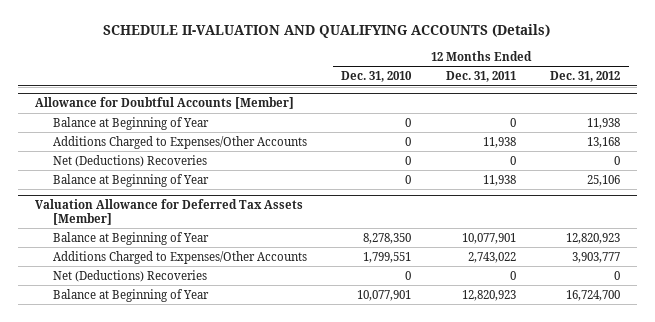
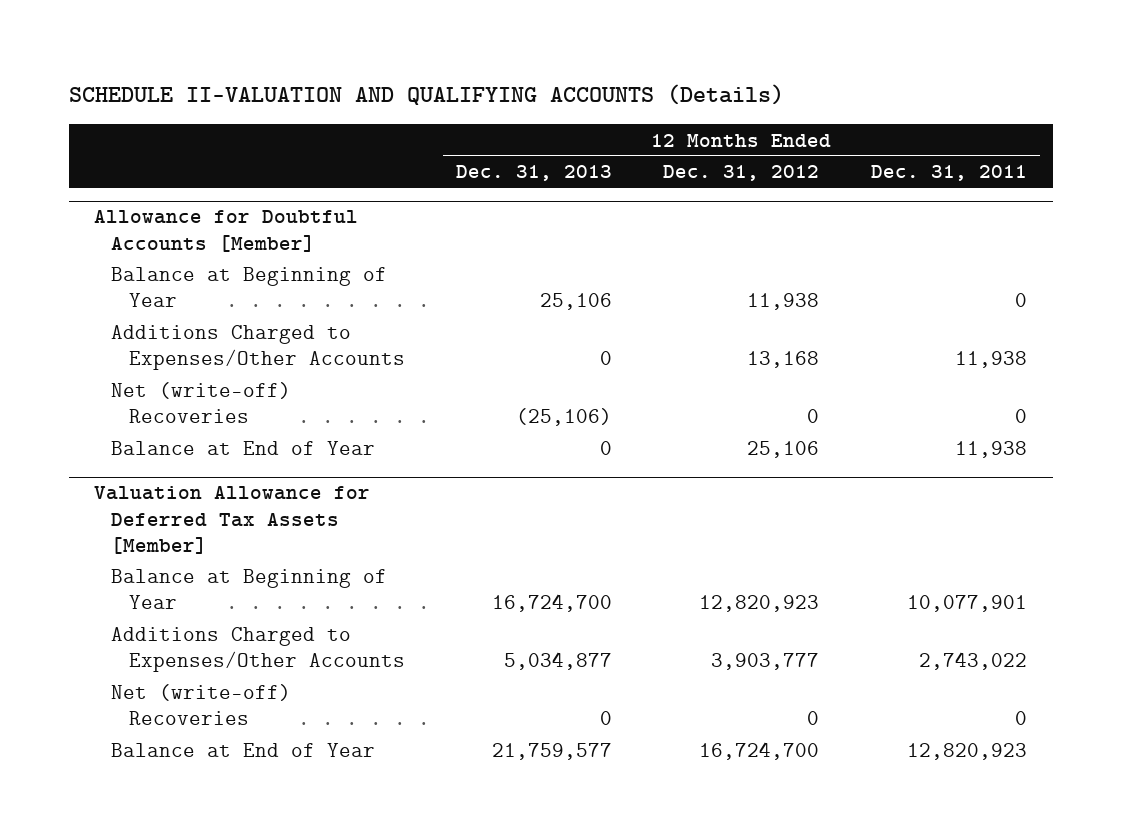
- | 12 Months Ended Dec. 31, 2010 | 12 Months Ended Dec. 31, 2011 | 12 Months Ended Dec. 31, 2012
+ | 12 Months Ended Dec. 31, 2013 | 12 Months Ended Dec. 31, 2012 | 12 Months Ended Dec. 31, 2011
@ Allowance for Doubtful Accounts [Member]
- Net (Deductions) Recoveries | 0 | 0 | 0
- Balance at Beginning of Year | 0 | 11,938 | 25,106
+ Net (write-off) Recoveries | (25,106) | 0 | 0
+ Balance at End of Year | 0 | 25,106 | 11,938
@ Valuation Allowance for Deferred Tax Assets [Member]
- Net (Deductions) Recoveries | 0 | 0 | 0
- Balance at Beginning of Year | 10,077,901 | 12,820,923 | 16,724,700
+ Net (write-off) Recoveries | 0 | 0 | 0
+ Balance at End of Year | 21,759,577 | 16,724,700 | 12,820,923

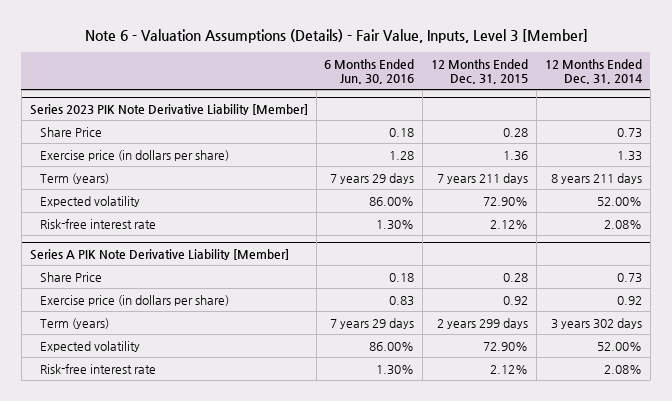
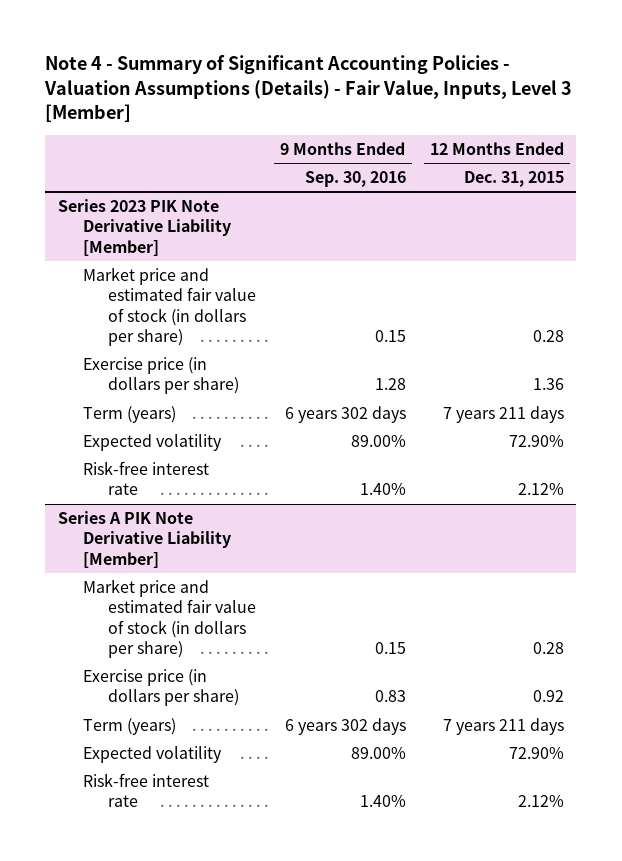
- Note 6 - Valuation Assumptions (Details) - Fair Value, Inputs, Level 3 [Member]
+ Note 4 - Summary of Significant Accounting Policies - Valuation Assumptions (Details) - Fair Value, Inputs, Level 3 [Member]
- | 6 Months Ended Jun. 30, 2016 | 12 Months Ended Dec. 31, 2015 | 12 Months Ended Dec. 31, 2014
+ | 9 Months Ended Sep. 30, 2016 | 12 Months Ended Dec. 31, 2015
@ Series 2023 PIK Note Derivative Liability [Member]
- Share Price | 0.18 | 0.28 | 0.73
+ Market price and estimated fair value of stock (in dollars per share) | 0.15 | 0.28
@ Series A PIK Note Derivative Liability [Member]
- Share Price | 0.18 | 0.28 | 0.73
+ Market price and estimated fair value of stock (in dollars per share) | 0.15 | 0.28
- Term (years) | 7 years 29 days | 2 years 299 days | 3 years 302 days
+ Term (years) | 6 years 302 days | 7 years 211 days

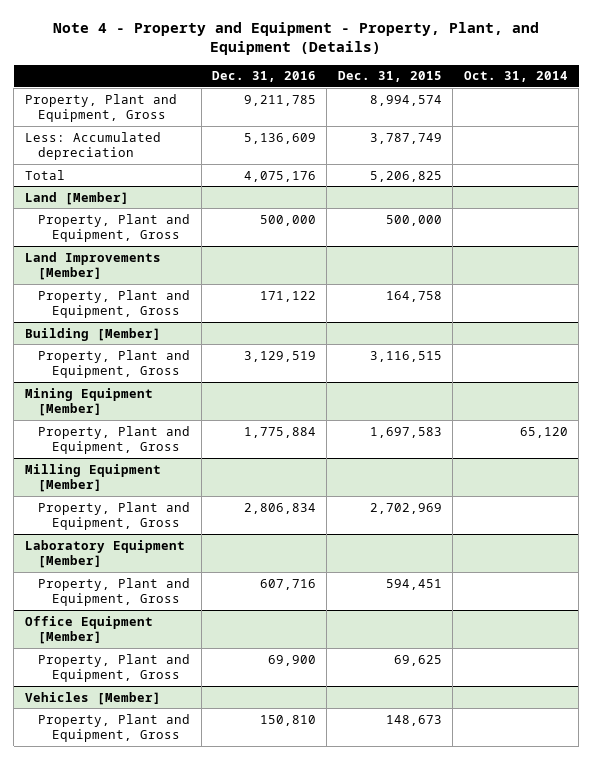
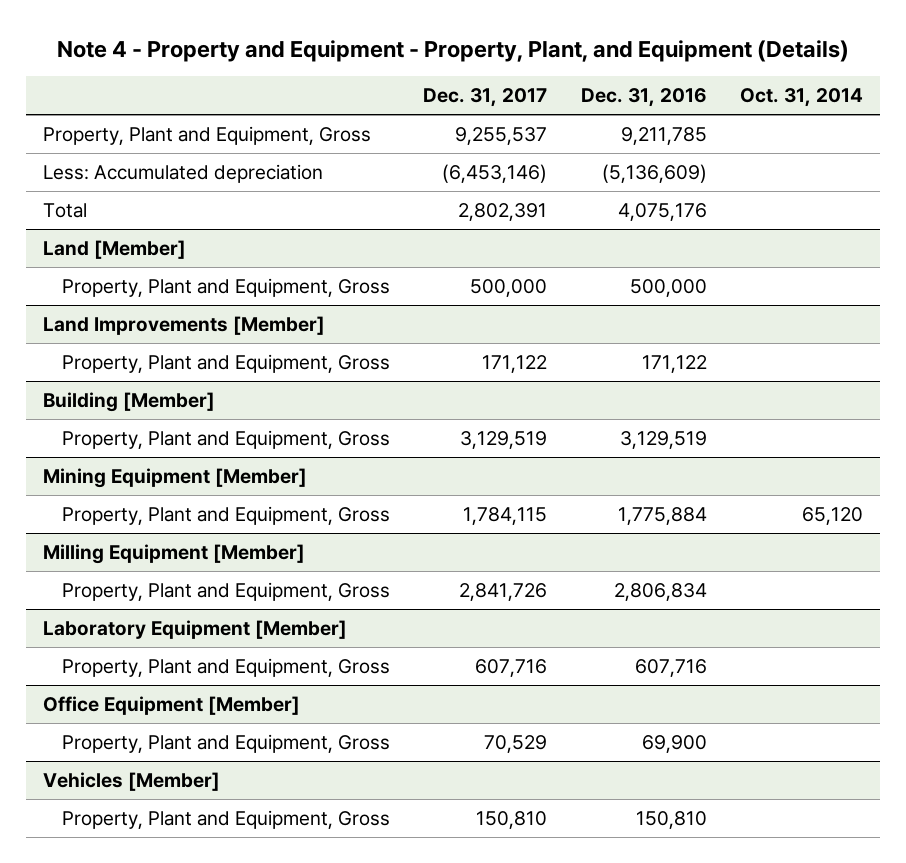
- | Dec. 31, 2016 | Dec. 31, 2015 | Oct. 31, 2014
+ | Dec. 31, 2017 | Dec. 31, 2016 | Oct. 31, 2014
- Less: Accumulated depreciation | 5,136,609 | 3,787,749 |
+ Less: Accumulated depreciation | (6,453,146) | (5,136,609) |

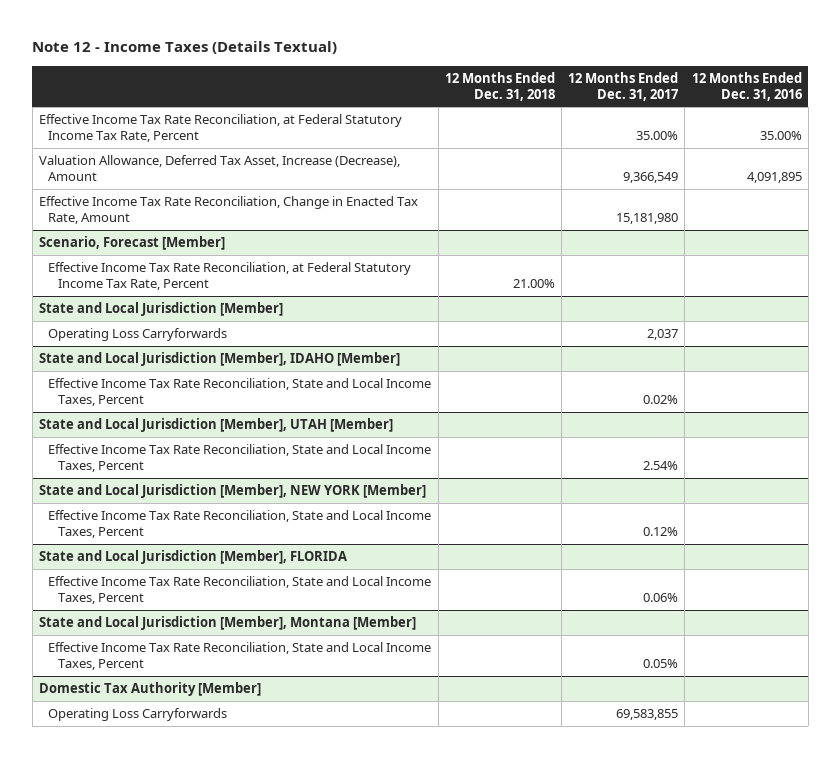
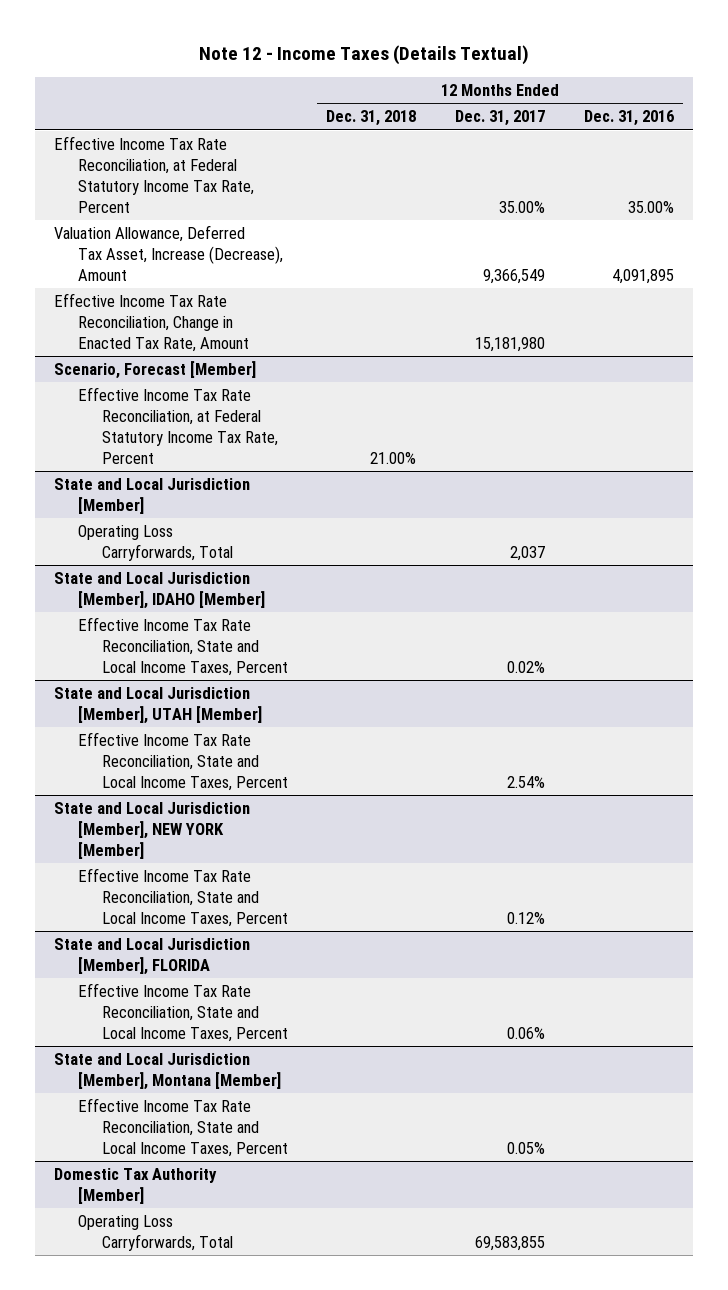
@ State and Local Jurisdiction [Member]
- Operating Loss Carryforwards | | 2,037 |
+ Operating Loss Carryforwards, Total | | 2,037 |
@ Domestic Tax Authority [Member]
- Operating Loss Carryforwards | | 69,583,855 |
+ Operating Loss Carryforwards, Total | | 69,583,855 |

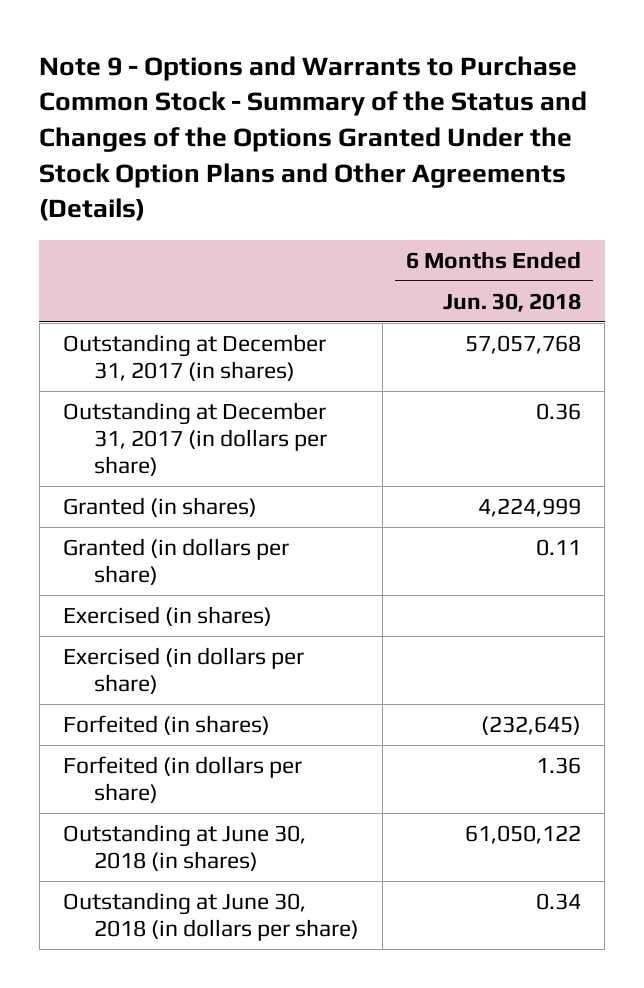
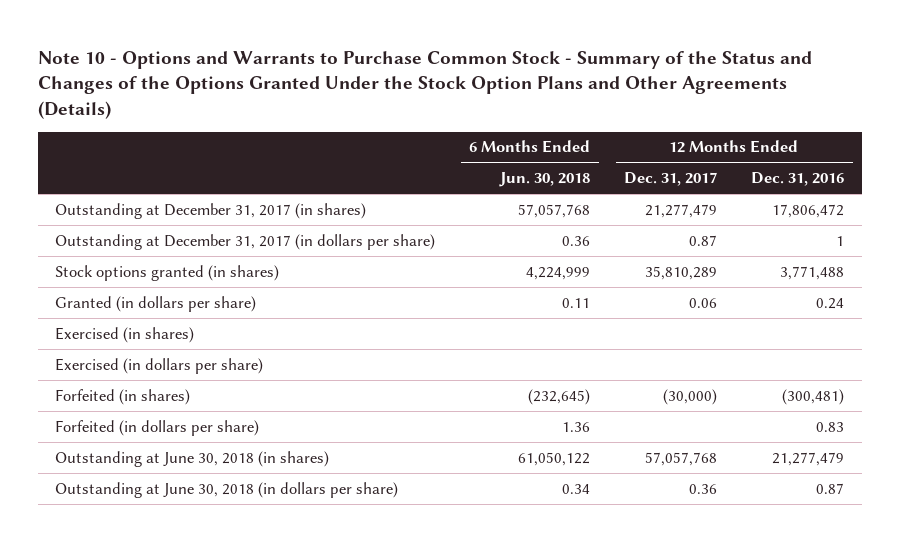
- Note 9 - Options and Warrants to Purchase Common Stock - Summary of the Status and Changes of the Options Granted Under the Stock Option Plans and Other Agreements (Details)
+ Note 10 - Options and Warrants to Purchase Common Stock - Summary of the Status and Changes of the Options Granted Under the Stock Option Plans and Other Agreements (Details)
- | 6 Months Ended Jun. 30, 2018
+ | 6 Months Ended Jun. 30, 2018 | 12 Months Ended Dec. 31, 2017 | 12 Months Ended Dec. 31, 2016
- Granted (in shares) | 4,224,999
+ Stock options granted (in shares) | 4,224,999 | 35,810,289 | 3,771,488

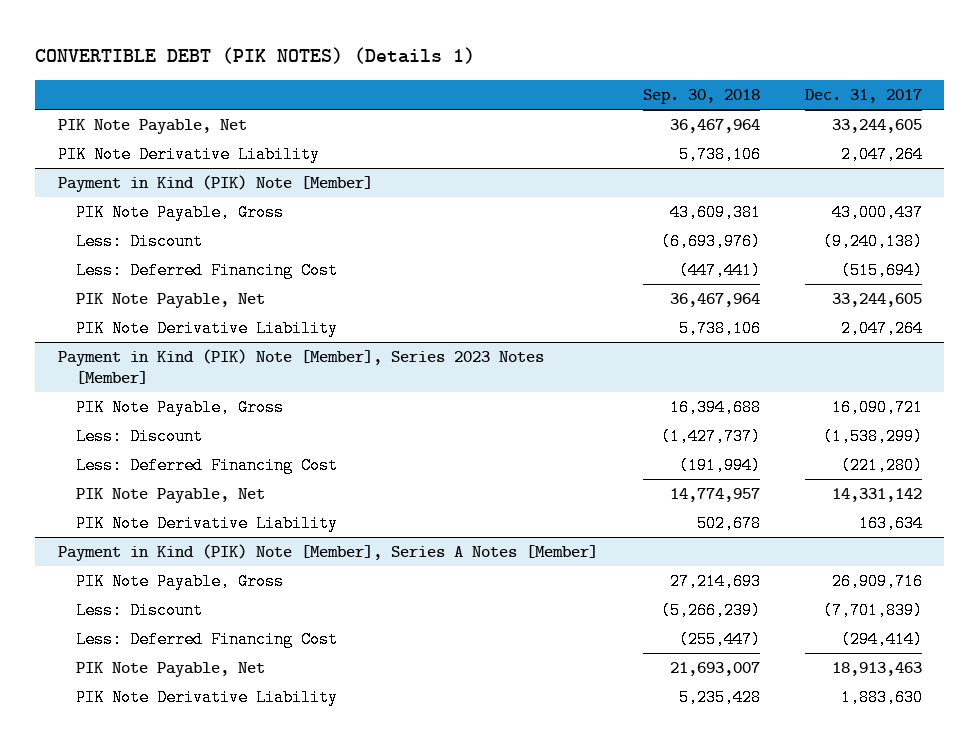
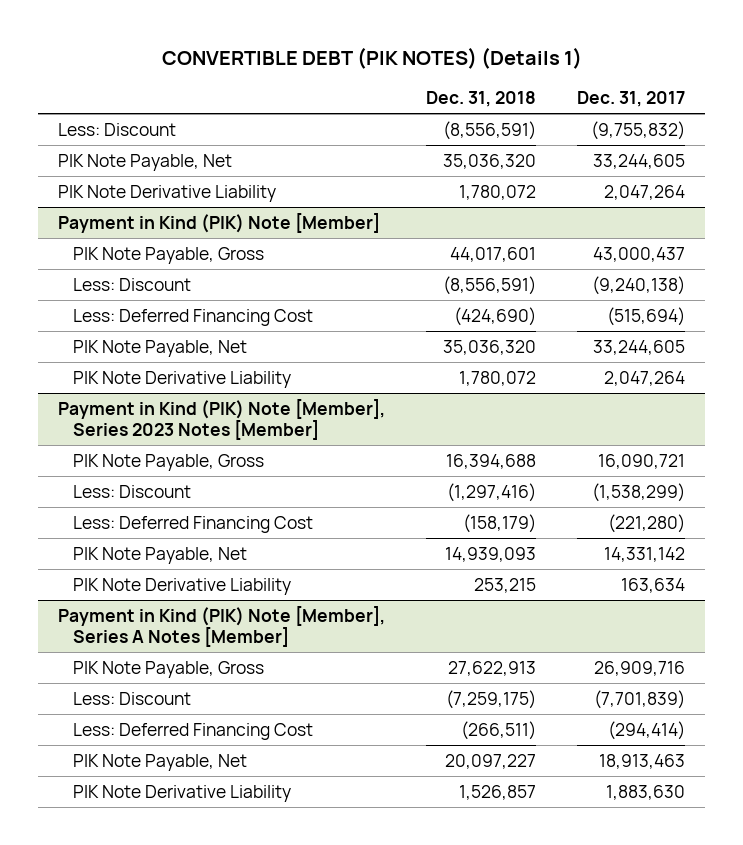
- | Sep. 30, 2018 | Dec. 31, 2017
+ | Dec. 31, 2018 | Dec. 31, 2017
+ Less: Discount | (8,556,591) | (9,755,832)

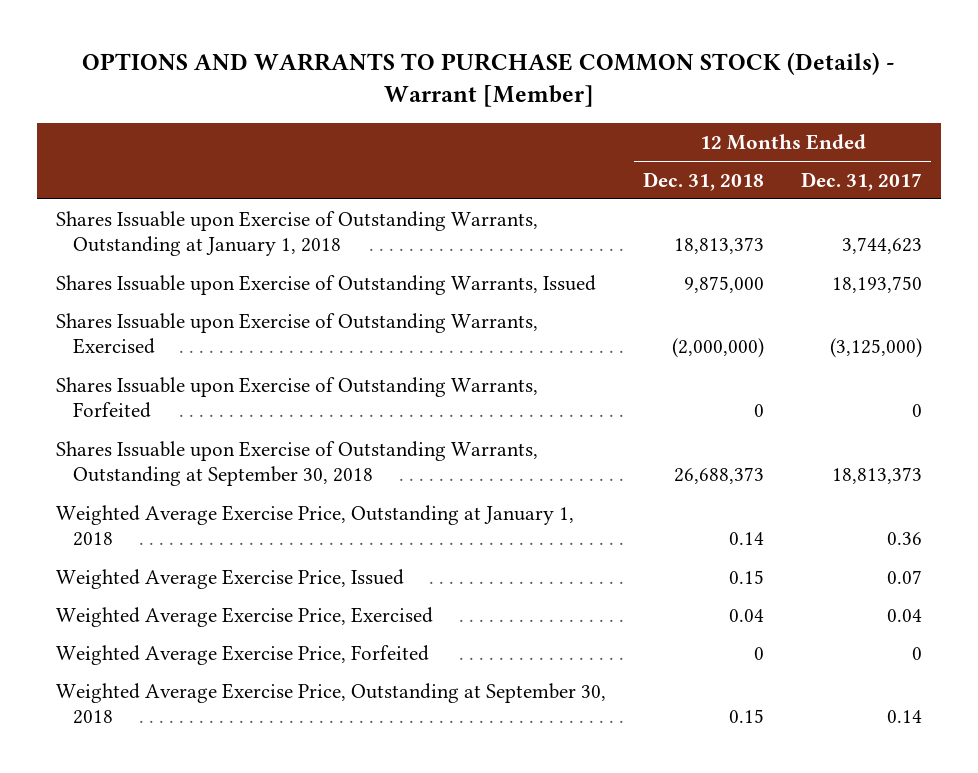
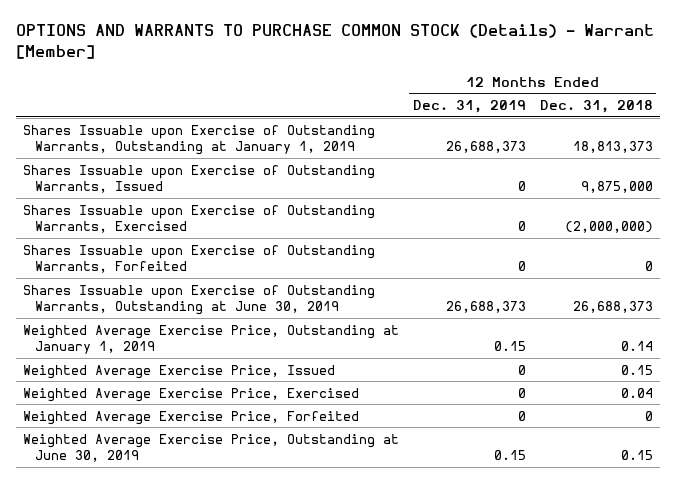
- | 12 Months Ended Dec. 31, 2018 | 12 Months Ended Dec. 31, 2017
+ | 12 Months Ended Dec. 31, 2019 | 12 Months Ended Dec. 31, 2018
- Shares Issuable upon Exercise of Outstanding Warrants, Outstanding at January 1, 2018 | 18,813,373 | 3,744,623
+ Shares Issuable upon Exercise of Outstanding Warrants, Outstanding at January 1, 2019 | 26,688,373 | 18,813,373
- Shares Issuable upon Exercise of Outstanding Warrants, Outstanding at September 30, 2018 | 26,688,373 | 18,813,373
- Weighted Average Exercise Price, Outstanding at January 1, 2018 | 0.14 | 0.36
+ Shares Issuable upon Exercise of Outstanding Warrants, Outstanding at June 30, 2019 | 26,688,373 | 26,688,373
+ Weighted Average Exercise Price, Outstanding at January 1, 2019 | 0.15 | 0.14
- Weighted Average Exercise Price, Outstanding at September 30, 2018 | 0.15 | 0.14
+ Weighted Average Exercise Price, Outstanding at June 30, 2019 | 0.15 | 0.15

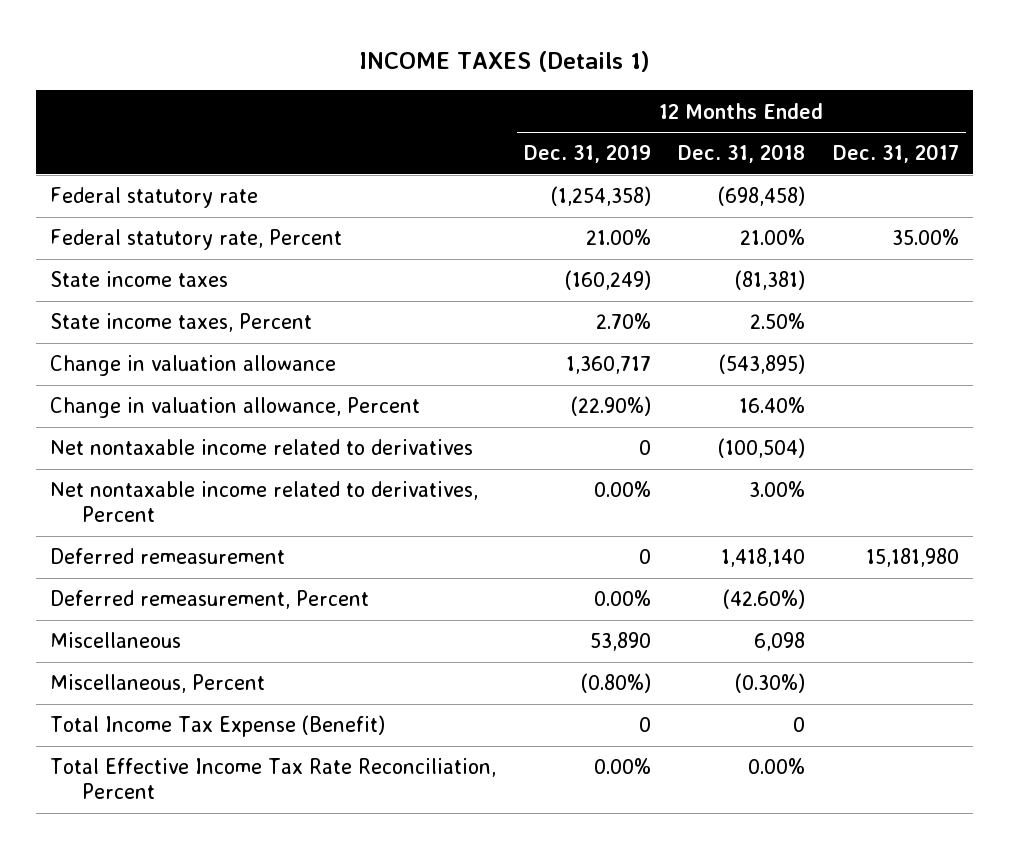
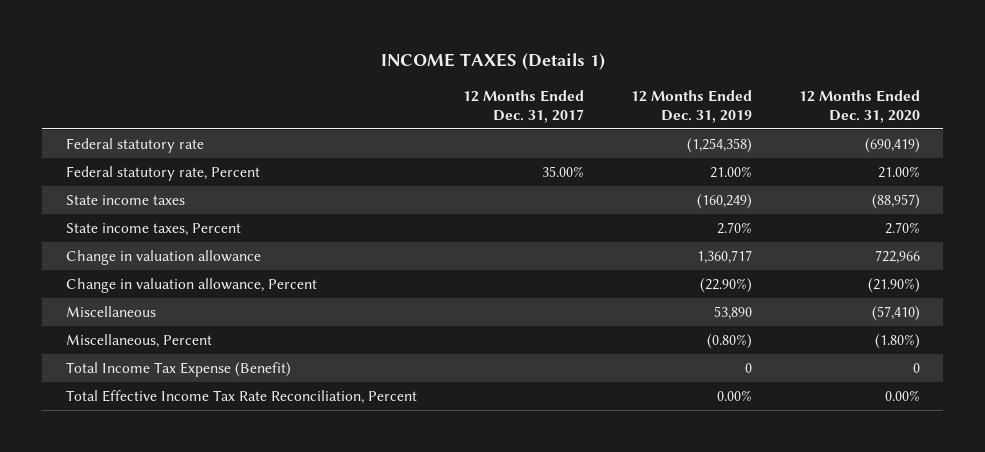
- | 12 Months Ended Dec. 31, 2019 | 12 Months Ended Dec. 31, 2018 | 12 Months Ended Dec. 31, 2017
+ | 12 Months Ended Dec. 31, 2017 | 12 Months Ended Dec. 31, 2019 | 12 Months Ended Dec. 31, 2020
- Net nontaxable income related to derivatives | 0 | (100,504) |
- Net nontaxable income related to derivatives, Percent | 0.00% | 3.00% |
- Deferred remeasurement | 0 | 1,418,140 | 15,181,980
- Deferred remeasurement, Percent | 0.00% | (42.60%) |

